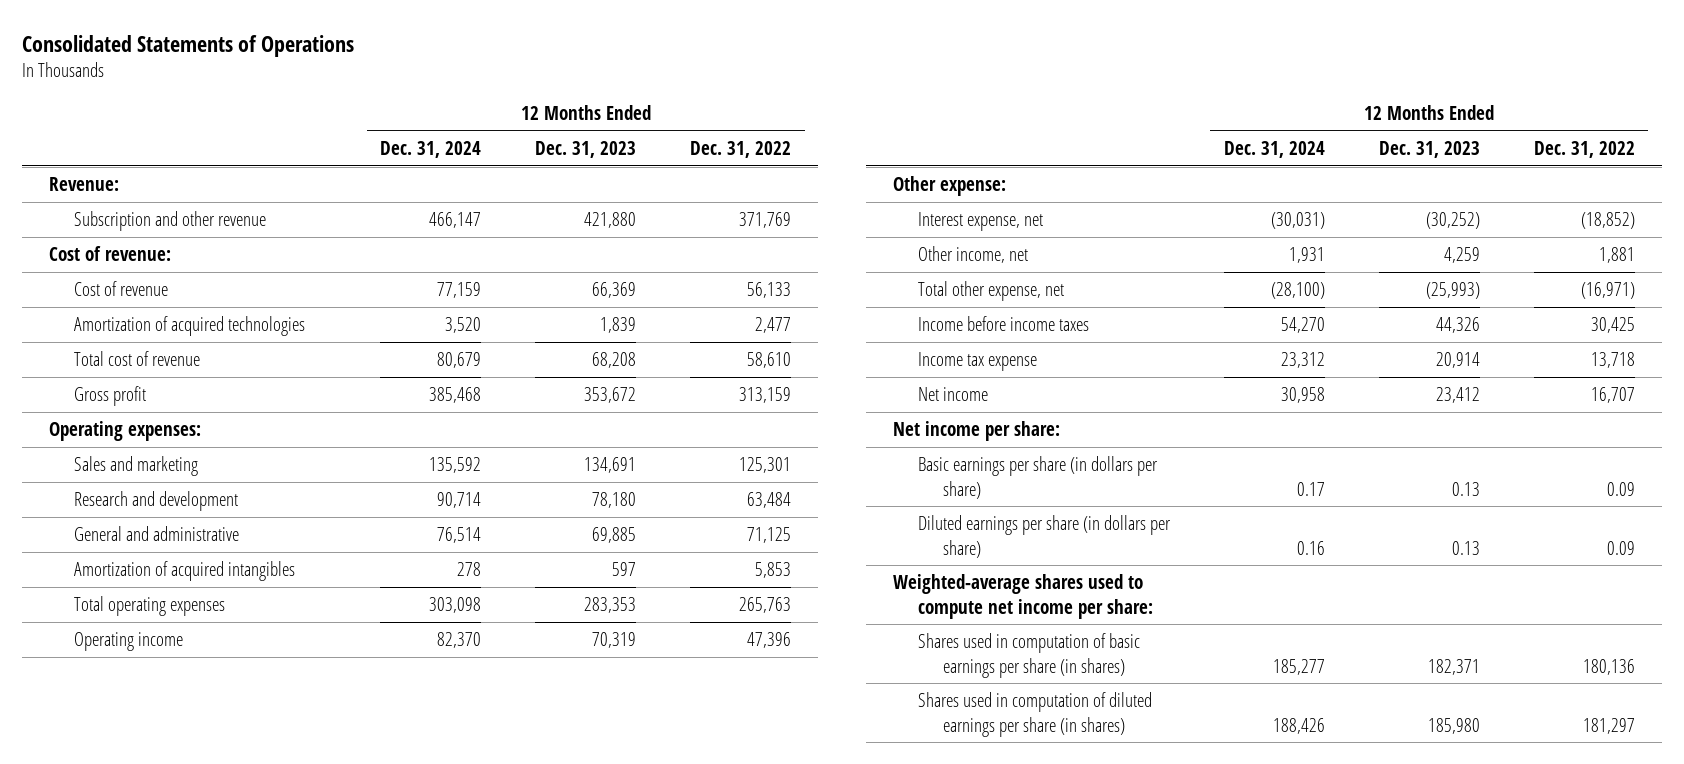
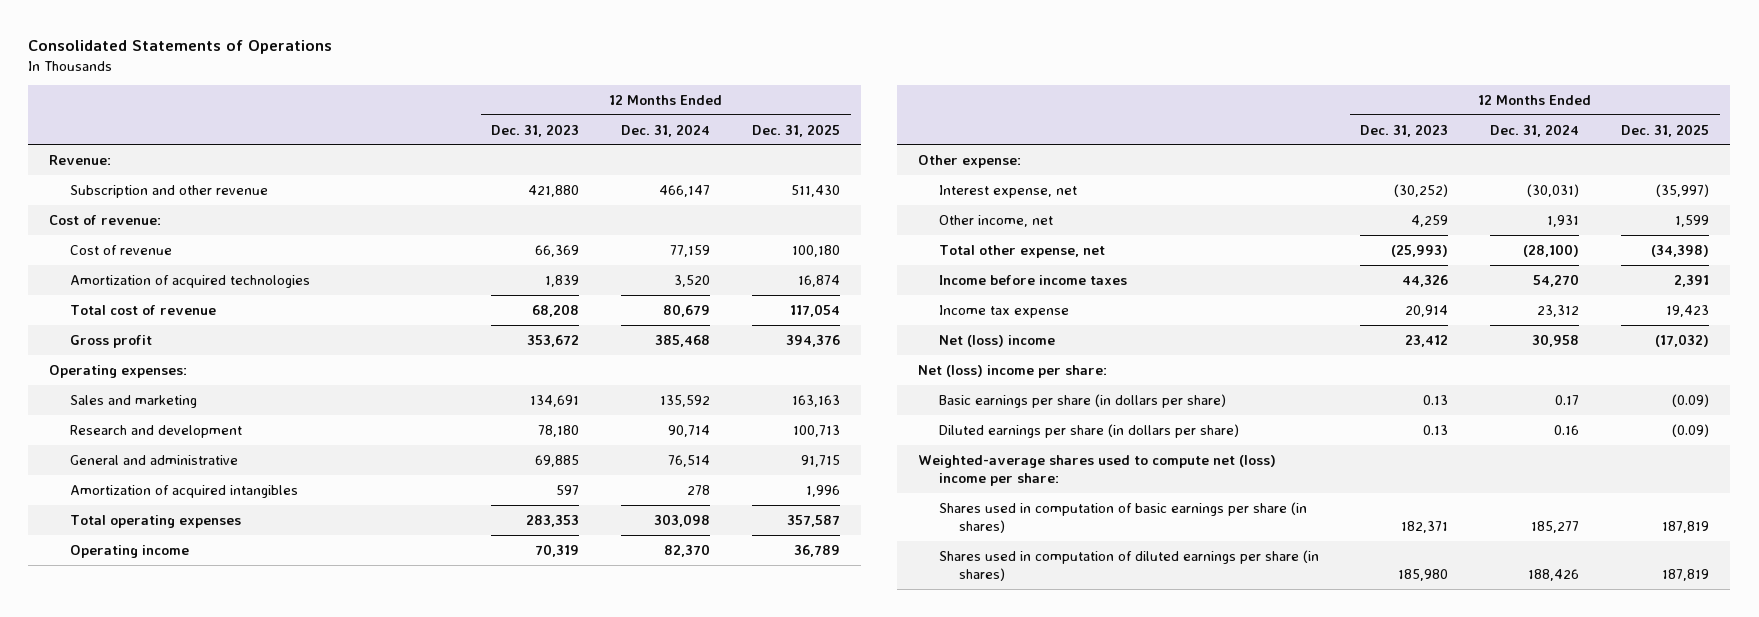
- | 12 Months Ended Dec. 31, 2024 | 12 Months Ended Dec. 31, 2023 | 12 Months Ended Dec. 31, 2022
+ | 12 Months Ended Dec. 31, 2023 | 12 Months Ended Dec. 31, 2024 | 12 Months Ended Dec. 31, 2025
- Net income | 30,958 | 23,412 | 16,707
- Net income per share:
+ Net (loss) income | 23,412 | 30,958 | (17,032)
+ Net (loss) income per share:
- Weighted-average shares used to compute net income per share:
+ Weighted-average shares used to compute net (loss) income per share:

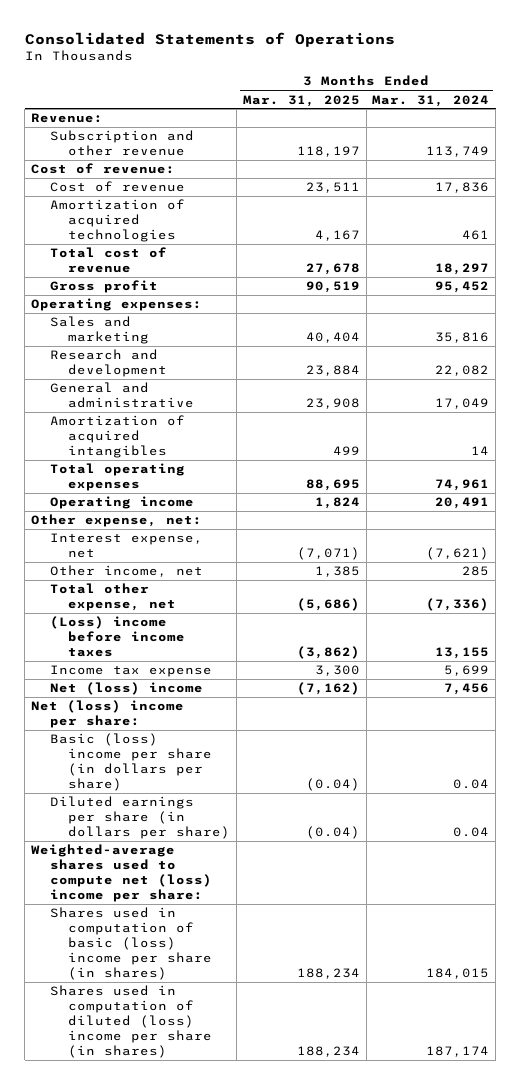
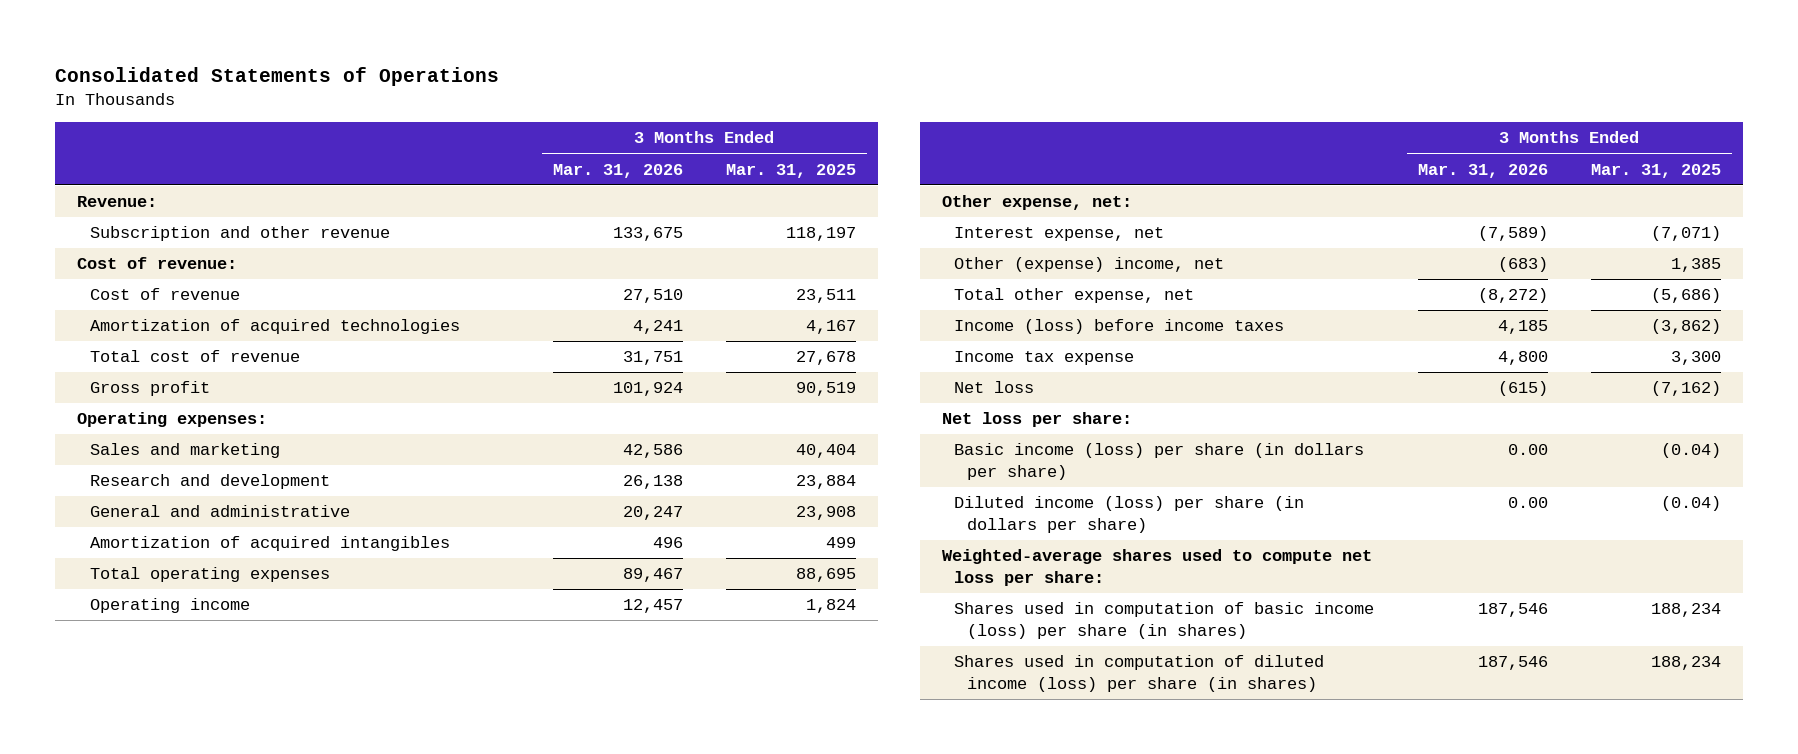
- | 3 Months Ended Mar. 31, 2025 | 3 Months Ended Mar. 31, 2024
+ | 3 Months Ended Mar. 31, 2026 | 3 Months Ended Mar. 31, 2025
- Other income, net | 1,385 | 285
+ Other (expense) income, net | (683) | 1,385
- (Loss) income before income taxes | (3,862) | 13,155
+ Income (loss) before income taxes | 4,185 | (3,862)
- Net (loss) income | (7,162) | 7,456
- Net (loss) income per share:
- Basic (loss) income per share (in dollars per share) | (0.04) | 0.04
- Diluted earnings per share (in dollars per share) | (0.04) | 0.04
- Weighted-average shares used to compute net (loss) income per share:
- Shares used in computation of basic (loss) income per share (in shares) | 188,234 | 184,015
- Shares used in computation of diluted (loss) income per share (in shares) | 188,234 | 187,174
+ Net loss | (615) | (7,162)
+ Net loss per share:
+ Basic income (loss) per share (in dollars per share) | 0.00 | (0.04)
+ Diluted income (loss) per share (in dollars per share) | 0.00 | (0.04)
+ Weighted-average shares used to compute net loss per share:
+ Shares used in computation of basic income (loss) per share (in shares) | 187,546 | 188,234
+ Shares used in computation of diluted income (loss) per share (in shares) | 187,546 | 188,234

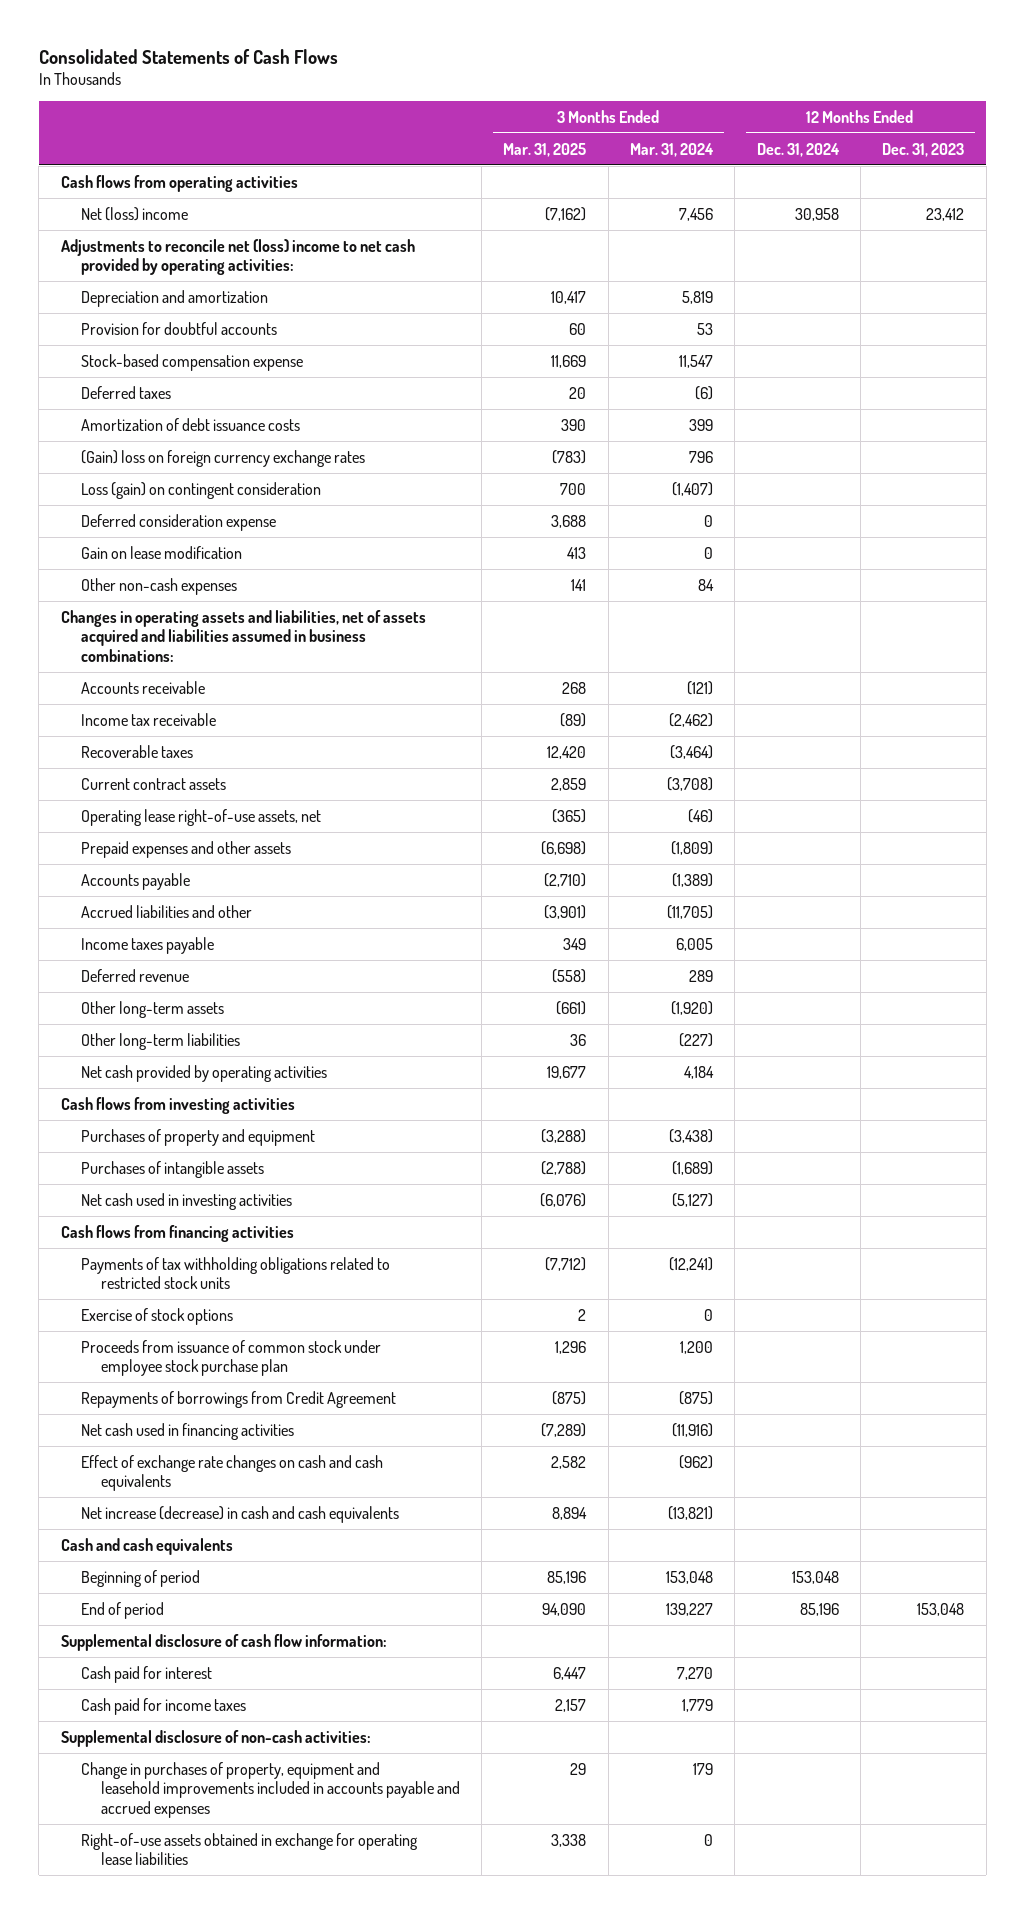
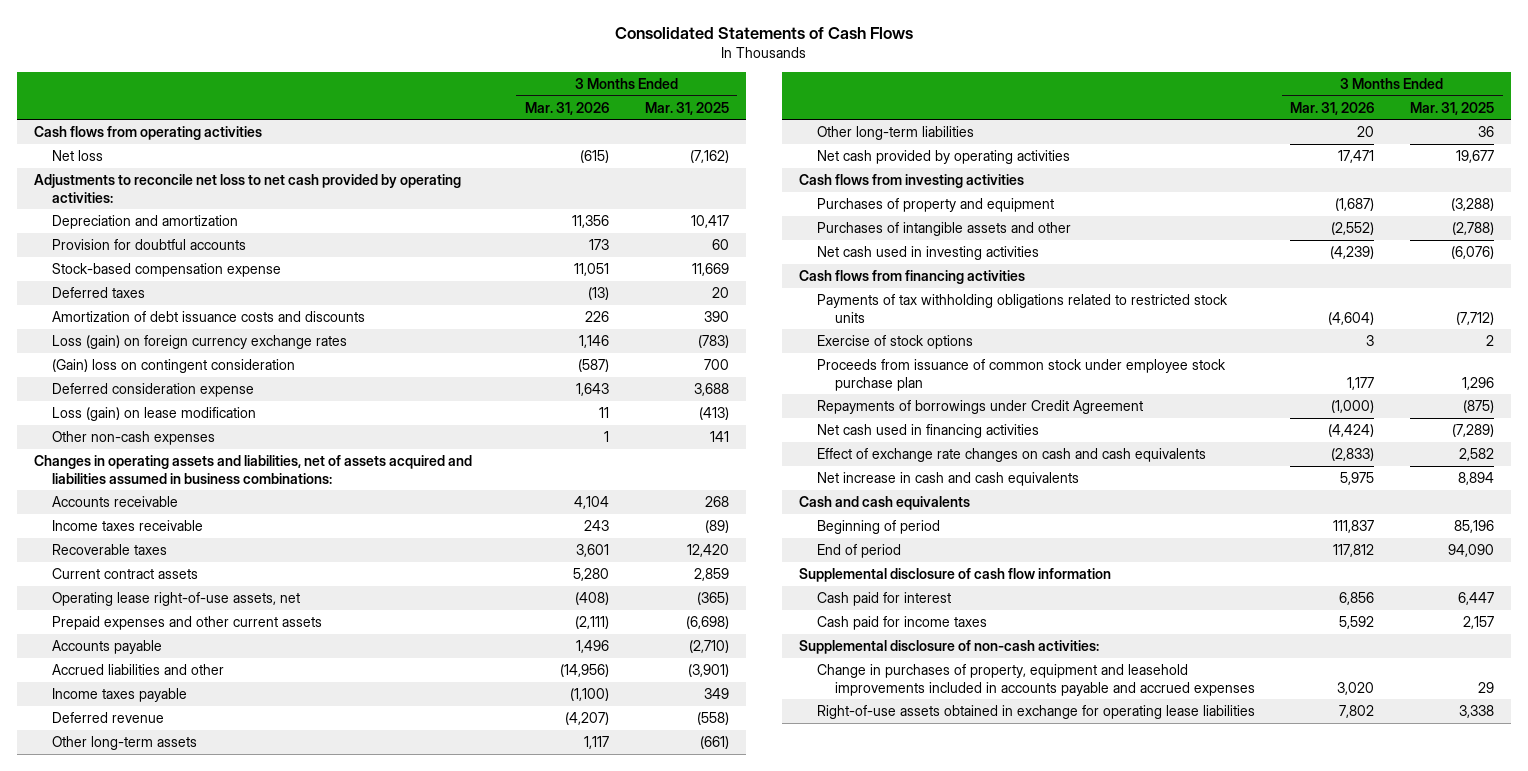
- | 3 Months Ended Mar. 31, 2025 | 3 Months Ended Mar. 31, 2024 | 12 Months Ended Dec. 31, 2024 | 12 Months Ended Dec. 31, 2023
+ | 3 Months Ended Mar. 31, 2026 | 3 Months Ended Mar. 31, 2025
- Net (loss) income | (7,162) | 7,456 | 30,958 | 23,412
- Adjustments to reconcile net (loss) income to net cash provided by operating activities:
+ Net loss | (615) | (7,162)
+ Adjustments to reconcile net loss to net cash provided by operating activities:
- Amortization of debt issuance costs | 390 | 399 | |
- (Gain) loss on foreign currency exchange rates | (783) | 796 | |
- Loss (gain) on contingent consideration | 700 | (1,407) | |
+ Amortization of debt issuance costs and discounts | 226 | 390
+ Loss (gain) on foreign currency exchange rates | 1,146 | (783)
+ (Gain) loss on contingent consideration | (587) | 700
- Gain on lease modification | 413 | 0 | |
+ Loss (gain) on lease modification | 11 | (413)
- Income tax receivable | (89) | (2,462) | |
+ Income taxes receivable | 243 | (89)
- Prepaid expenses and other assets | (6,698) | (1,809) | |
+ Prepaid expenses and other current assets | (2,111) | (6,698)
- Purchases of intangible assets | (2,788) | (1,689) | |
+ Purchases of intangible assets and other | (2,552) | (2,788)
- Repayments of borrowings from Credit Agreement | (875) | (875) | |
+ Repayments of borrowings under Credit Agreement | (1,000) | (875)
- Net increase (decrease) in cash and cash equivalents | 8,894 | (13,821) | |
+ Net increase in cash and cash equivalents | 5,975 | 8,894
- Supplemental disclosure of cash flow information:
+ Supplemental disclosure of cash flow information

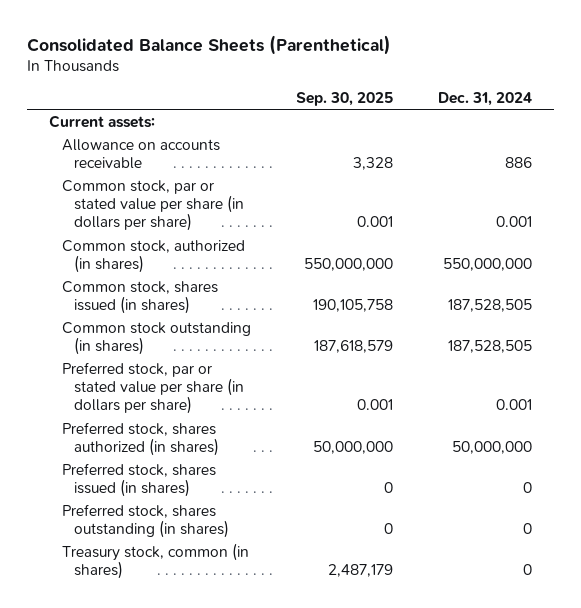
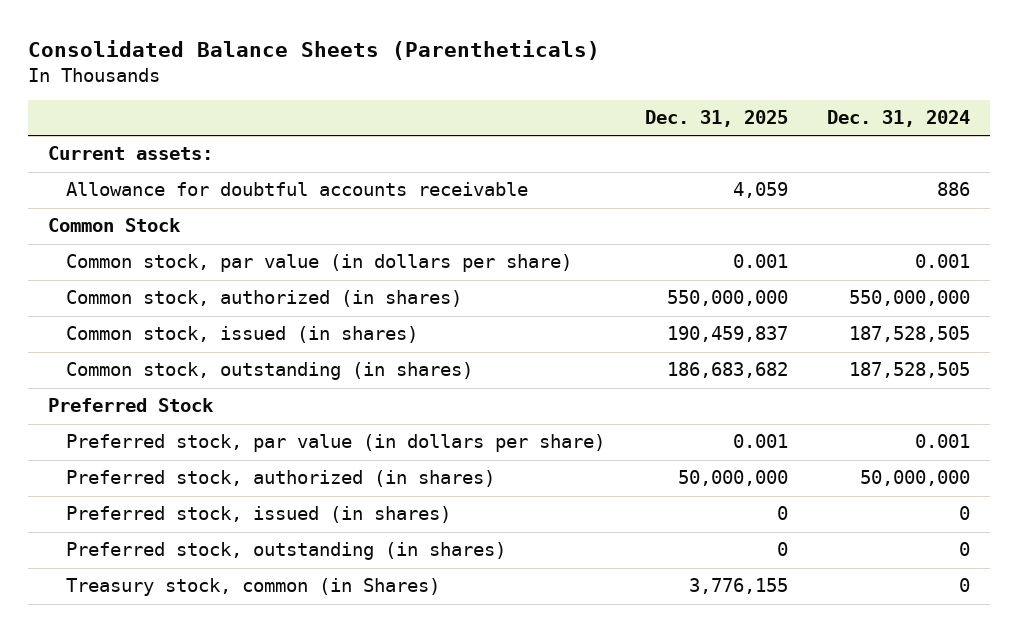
- Consolidated Balance Sheets (Parenthetical)
+ Consolidated Balance Sheets (Parentheticals)
- | Sep. 30, 2025 | Dec. 31, 2024
+ | Dec. 31, 2025 | Dec. 31, 2024
- Allowance on accounts receivable | 3,328 | 886
- Common stock, par or stated value per share (in dollars per share) | 0.001 | 0.001
+ Allowance for doubtful accounts receivable | 4,059 | 886
+ Common Stock
+ Common stock, par value (in dollars per share) | 0.001 | 0.001
- Common stock, shares issued (in shares) | 190,105,758 | 187,528,505
- Common stock outstanding (in shares) | 187,618,579 | 187,528,505
- Preferred stock, par or stated value per share (in dollars per share) | 0.001 | 0.001
- Preferred stock, shares authorized (in shares) | 50,000,000 | 50,000,000
- Preferred stock, shares issued (in shares) | 0 | 0
- Preferred stock, shares outstanding (in shares) | 0 | 0
- Treasury stock, common (in shares) | 2,487,179 | 0
+ Common stock, issued (in shares) | 190,459,837 | 187,528,505
+ Common stock, outstanding (in shares) | 186,683,682 | 187,528,505
+ Preferred Stock
+ Preferred stock, par value (in dollars per share) | 0.001 | 0.001
+ Preferred stock, authorized (in shares) | 50,000,000 | 50,000,000
+ Preferred stock, issued (in shares) | 0 | 0
+ Preferred stock, outstanding (in shares) | 0 | 0
+ Treasury stock, common (in Shares) | 3,776,155 | 0

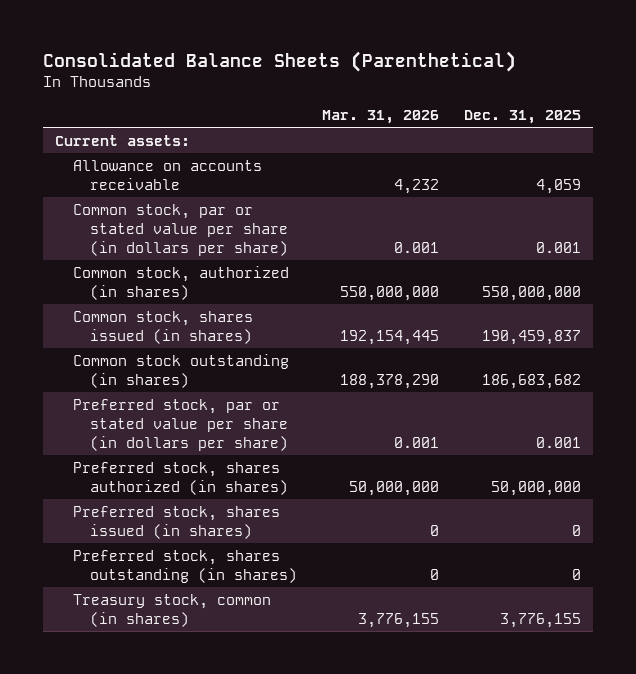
- Consolidated Balance Sheets (Parentheticals)
+ Consolidated Balance Sheets (Parenthetical)
- | Dec. 31, 2025 | Dec. 31, 2024
+ | Mar. 31, 2026 | Dec. 31, 2025
- Allowance for doubtful accounts receivable | 4,059 | 886
- Common Stock
- Common stock, par value (in dollars per share) | 0.001 | 0.001
+ Allowance on accounts receivable | 4,232 | 4,059
+ Common stock, par or stated value per share (in dollars per share) | 0.001 | 0.001
- Common stock, issued (in shares) | 190,459,837 | 187,528,505
- Common stock, outstanding (in shares) | 186,683,682 | 187,528,505
- Preferred Stock
- Preferred stock, par value (in dollars per share) | 0.001 | 0.001
- Preferred stock, authorized (in shares) | 50,000,000 | 50,000,000
- Preferred stock, issued (in shares) | 0 | 0
- Preferred stock, outstanding (in shares) | 0 | 0
- Treasury stock, common (in Shares) | 3,776,155 | 0
+ Common stock, shares issued (in shares) | 192,154,445 | 190,459,837
+ Common stock outstanding (in shares) | 188,378,290 | 186,683,682
+ Preferred stock, par or stated value per share (in dollars per share) | 0.001 | 0.001
+ Preferred stock, shares authorized (in shares) | 50,000,000 | 50,000,000
+ Preferred stock, shares issued (in shares) | 0 | 0
+ Preferred stock, shares outstanding (in shares) | 0 | 0
+ Treasury stock, common (in shares) | 3,776,155 | 3,776,155

